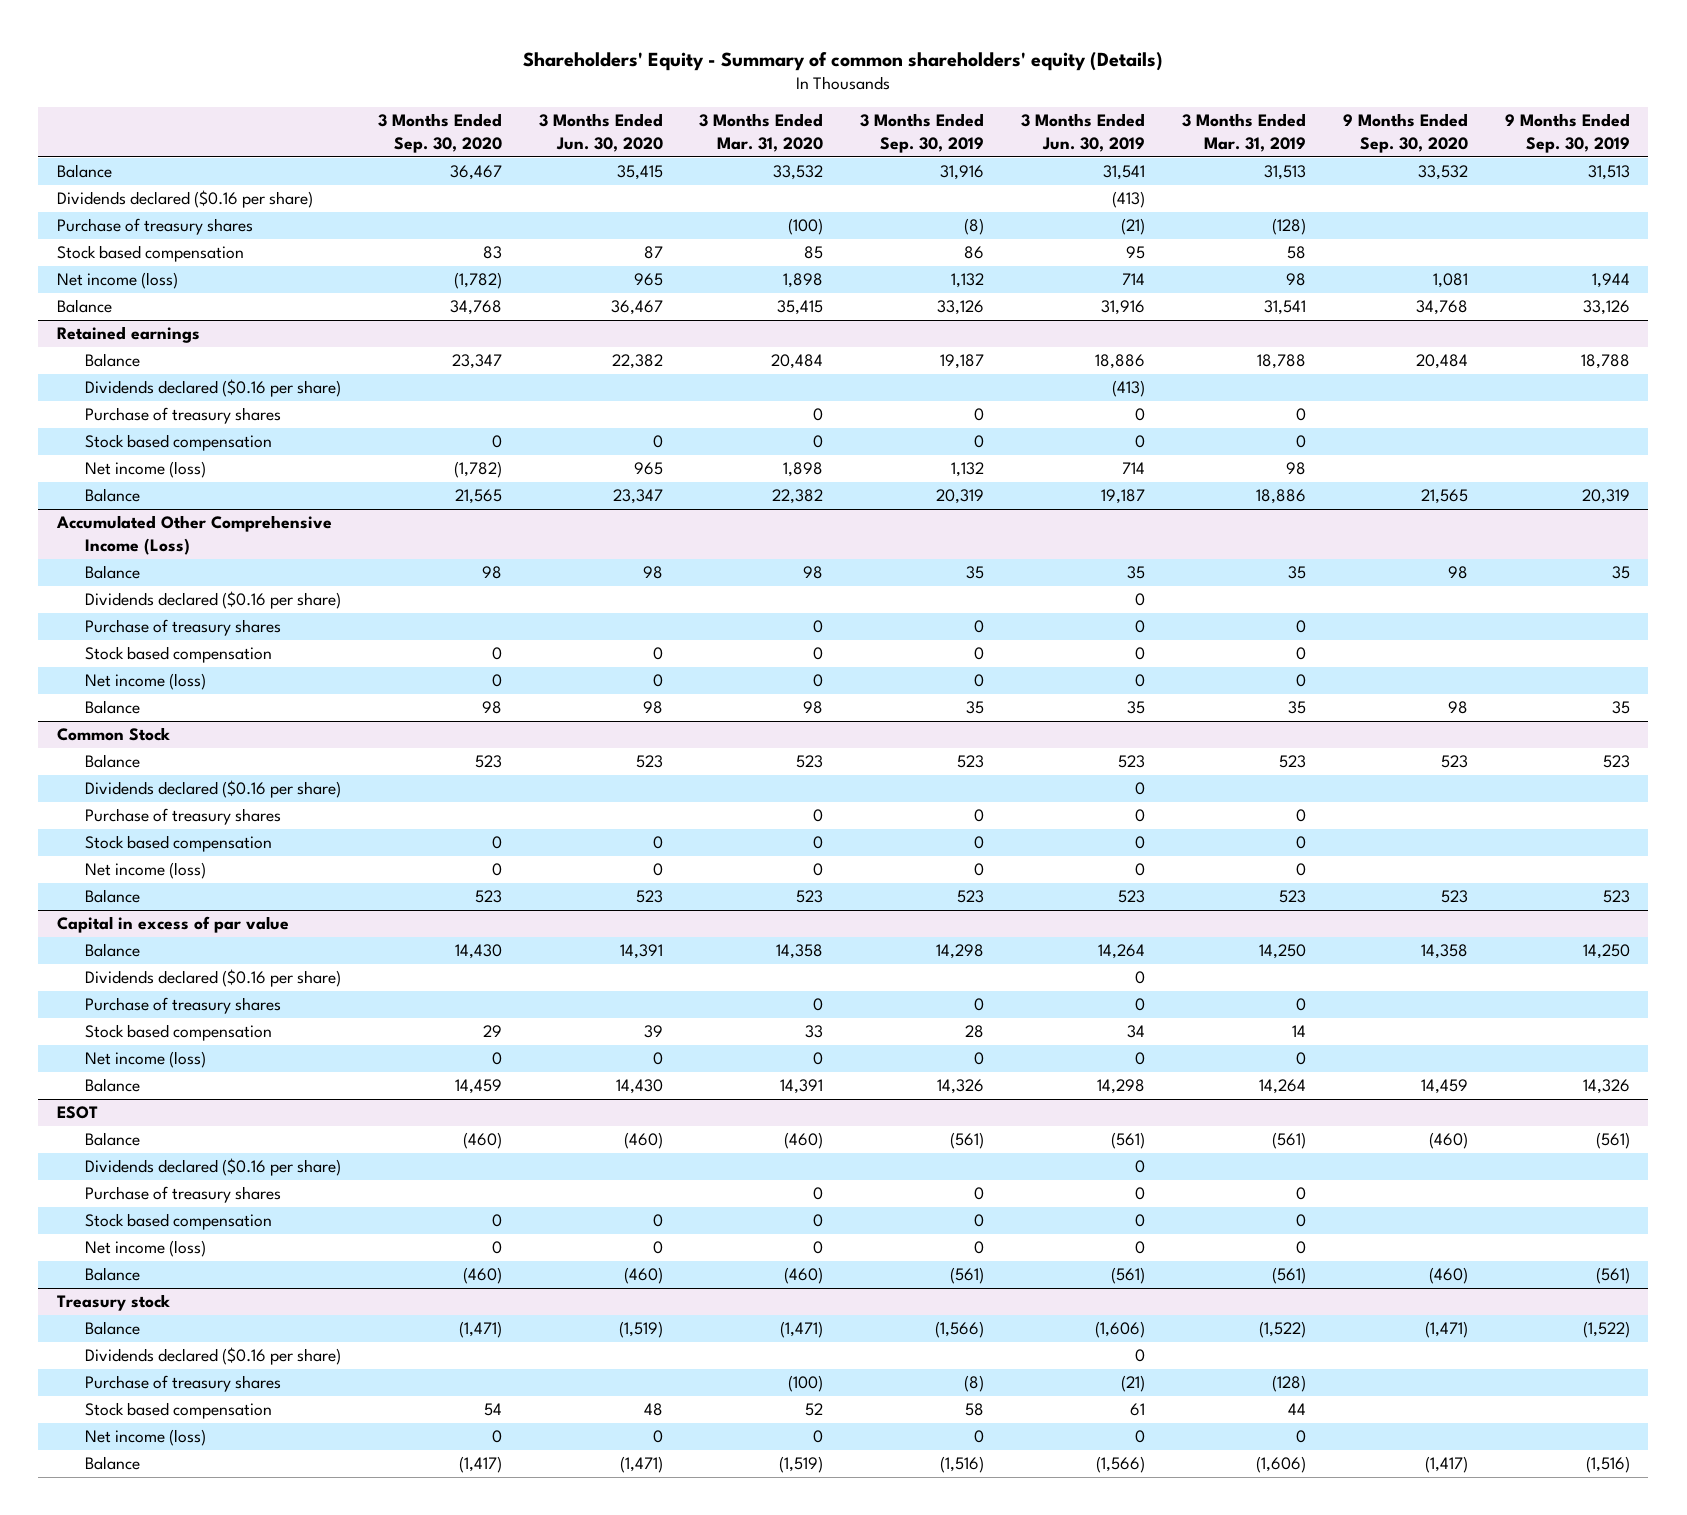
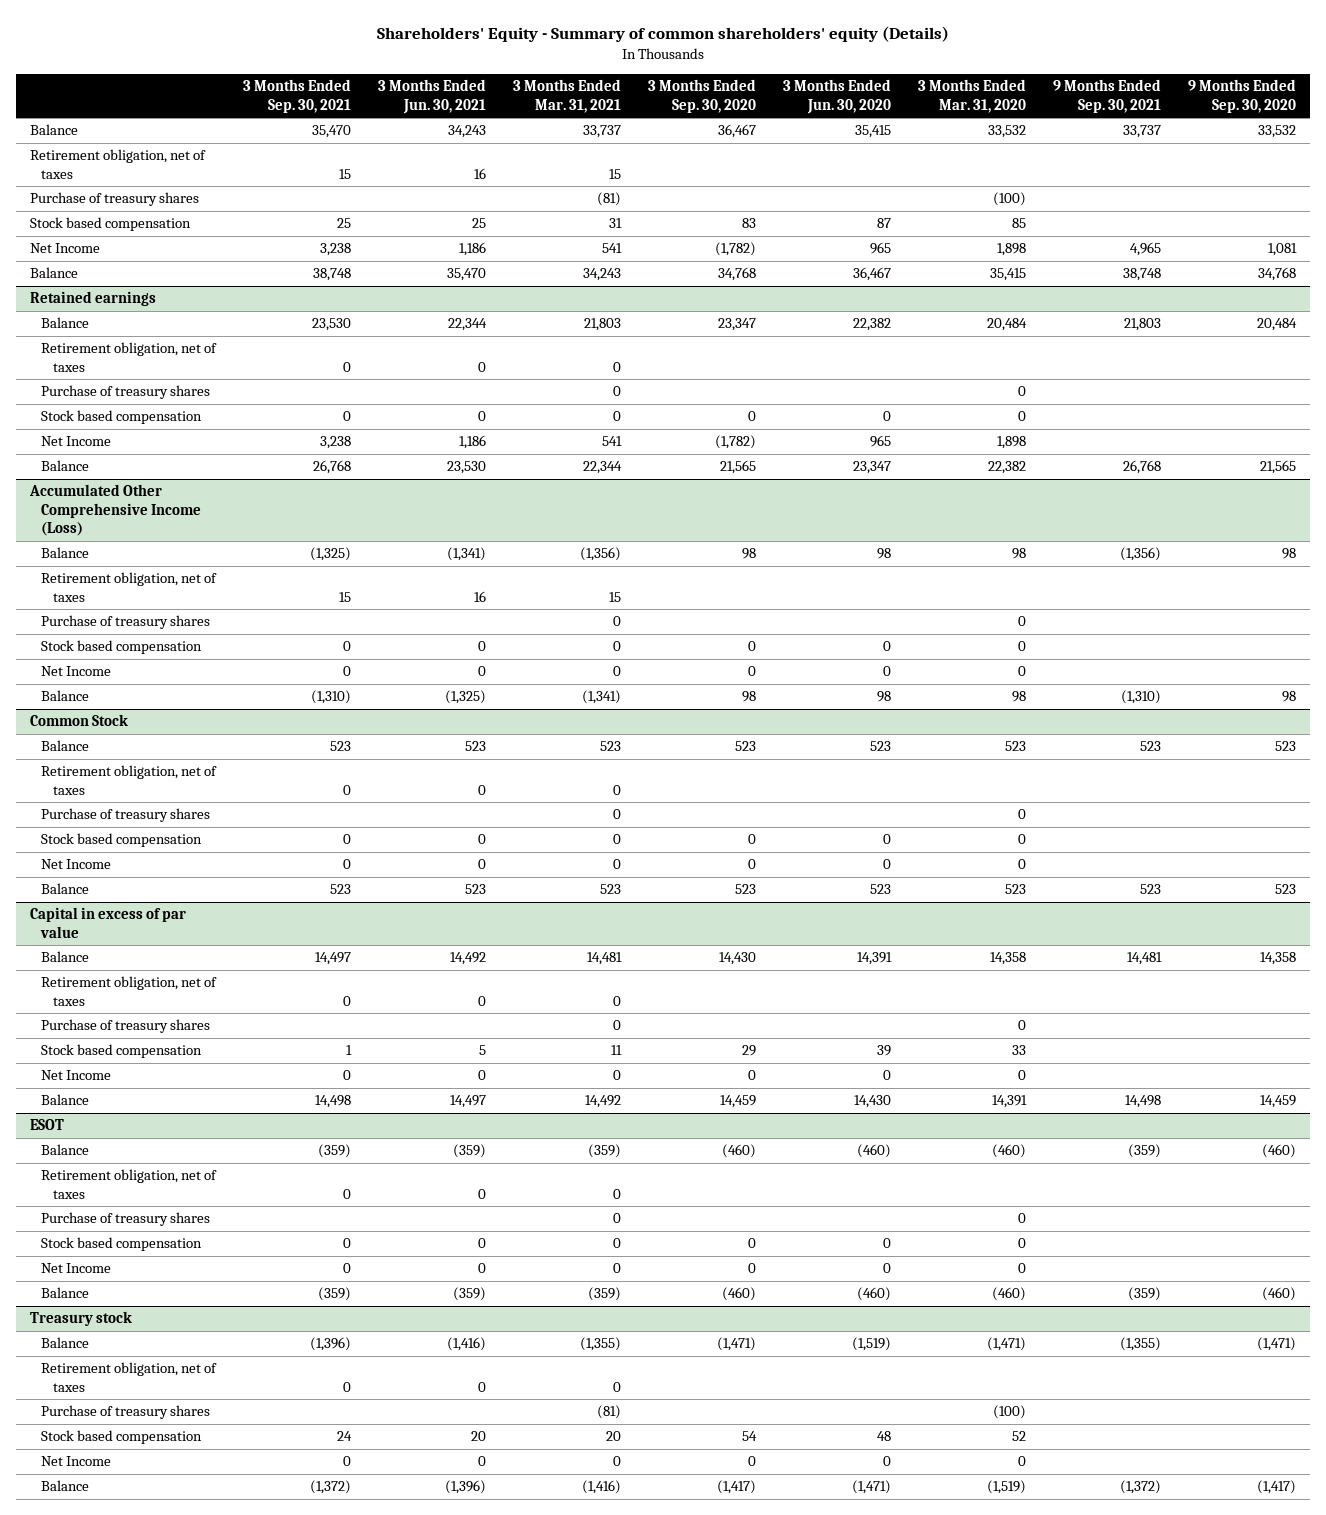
- | 3 Months Ended Sep. 30, 2020 | 3 Months Ended Jun. 30, 2020 | 3 Months Ended Mar. 31, 2020 | 3 Months Ended Sep. 30, 2019 | 3 Months Ended Jun. 30, 2019 | 3 Months Ended Mar. 31, 2019 | 9 Months Ended Sep. 30, 2020 | 9 Months Ended Sep. 30, 2019
+ | 3 Months Ended Sep. 30, 2021 | 3 Months Ended Jun. 30, 2021 | 3 Months Ended Mar. 31, 2021 | 3 Months Ended Sep. 30, 2020 | 3 Months Ended Jun. 30, 2020 | 3 Months Ended Mar. 31, 2020 | 9 Months Ended Sep. 30, 2021 | 9 Months Ended Sep. 30, 2020
- Dividends declared ($0.16 per share) | | | | | (413) | | |
+ Retirement obligation, net of taxes | 15 | 16 | 15 | | | | |
- Net income (loss) | (1,782) | 965 | 1,898 | 1,132 | 714 | 98 | 1,081 | 1,944
+ Net Income | 3,238 | 1,186 | 541 | (1,782) | 965 | 1,898 | 4,965 | 1,081
@ Retained earnings
- Dividends declared ($0.16 per share) | | | | | (413) | | |
+ Retirement obligation, net of taxes | 0 | 0 | 0 | | | | |
- Net income (loss) | (1,782) | 965 | 1,898 | 1,132 | 714 | 98 | |
+ Net Income | 3,238 | 1,186 | 541 | (1,782) | 965 | 1,898 | |
@ Accumulated Other Comprehensive Income (Loss)
- Dividends declared ($0.16 per share) | | | | | 0 | | |
+ Retirement obligation, net of taxes | 15 | 16 | 15 | | | | |
- Net income (loss) | 0 | 0 | 0 | 0 | 0 | 0 | |
+ Net Income | 0 | 0 | 0 | 0 | 0 | 0 | |
@ Common Stock
- Dividends declared ($0.16 per share) | | | | | 0 | | |
+ Retirement obligation, net of taxes | 0 | 0 | 0 | | | | |
- Net income (loss) | 0 | 0 | 0 | 0 | 0 | 0 | |
+ Net Income | 0 | 0 | 0 | 0 | 0 | 0 | |
@ Capital in excess of par value
- Dividends declared ($0.16 per share) | | | | | 0 | | |
+ Retirement obligation, net of taxes | 0 | 0 | 0 | | | | |
- Net income (loss) | 0 | 0 | 0 | 0 | 0 | 0 | |
+ Net Income | 0 | 0 | 0 | 0 | 0 | 0 | |
@ ESOT
- Dividends declared ($0.16 per share) | | | | | 0 | | |
+ Retirement obligation, net of taxes | 0 | 0 | 0 | | | | |
- Net income (loss) | 0 | 0 | 0 | 0 | 0 | 0 | |
+ Net Income | 0 | 0 | 0 | 0 | 0 | 0 | |
@ Treasury stock
- Dividends declared ($0.16 per share) | | | | | 0 | | |
+ Retirement obligation, net of taxes | 0 | 0 | 0 | | | | |
- Net income (loss) | 0 | 0 | 0 | 0 | 0 | 0 | |
+ Net Income | 0 | 0 | 0 | 0 | 0 | 0 | |

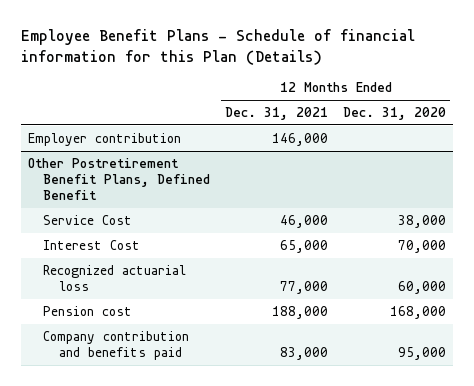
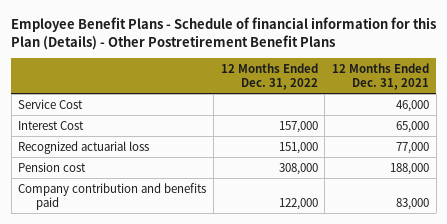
- Employee Benefit Plans - Schedule of financial information for this Plan (Details)
+ Employee Benefit Plans - Schedule of financial information for this Plan (Details) - Other Postretirement Benefit Plans
- | 12 Months Ended Dec. 31, 2021 | 12 Months Ended Dec. 31, 2020
+ | 12 Months Ended Dec. 31, 2022 | 12 Months Ended Dec. 31, 2021
- Employer contribution | 146,000 |
- Other Postretirement Benefit Plans, Defined Benefit

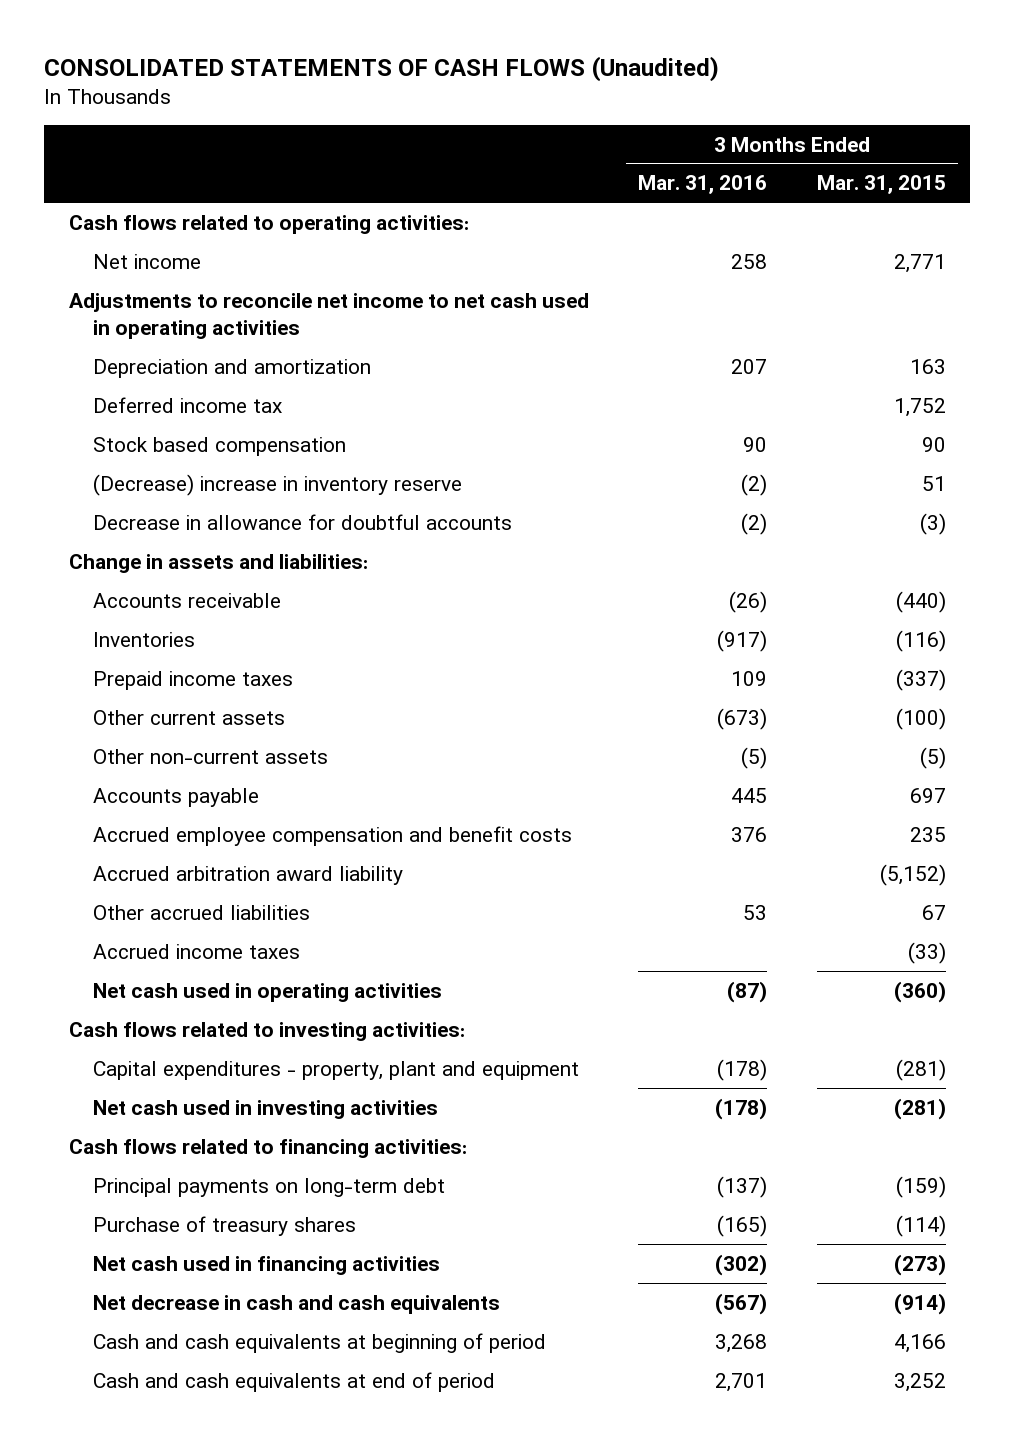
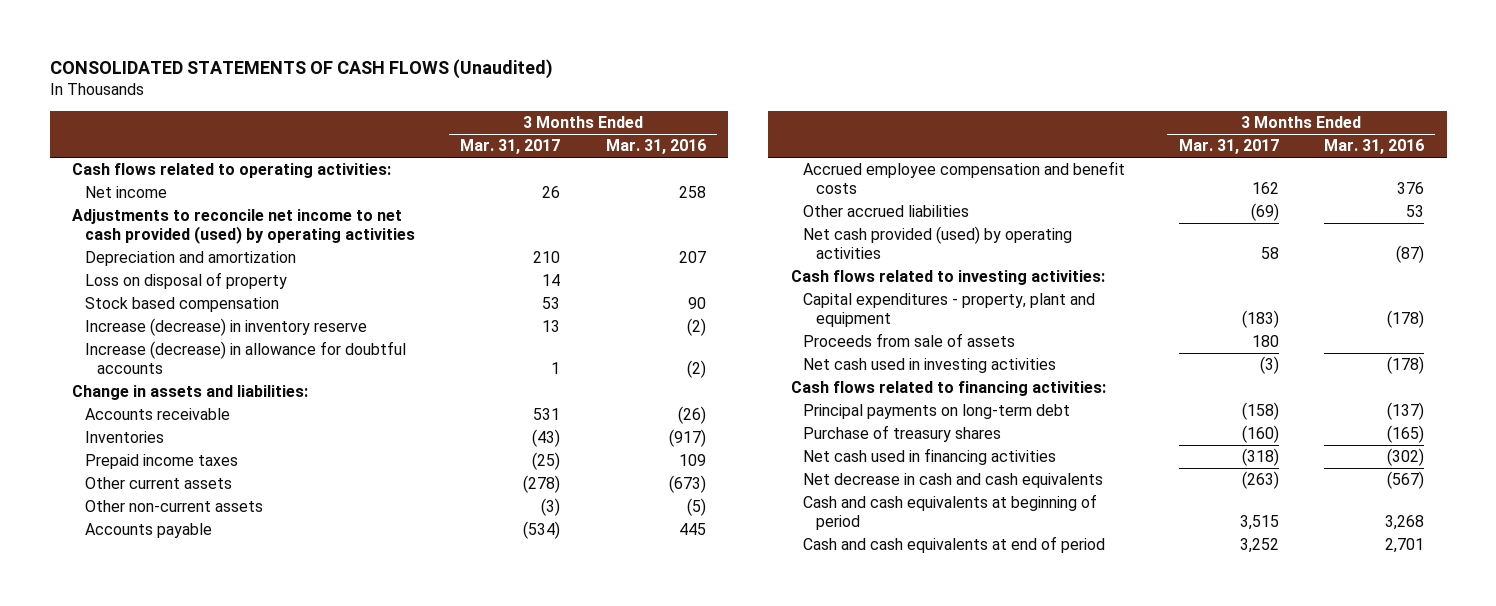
- | 3 Months Ended Mar. 31, 2016 | 3 Months Ended Mar. 31, 2015
+ | 3 Months Ended Mar. 31, 2017 | 3 Months Ended Mar. 31, 2016
- Adjustments to reconcile net income to net cash used in operating activities
+ Adjustments to reconcile net income to net cash provided (used) by operating activities
- Deferred income tax | | 1,752
+ Loss on disposal of property | 14 |
- (Decrease) increase in inventory reserve | (2) | 51
- Decrease in allowance for doubtful accounts | (2) | (3)
+ Increase (decrease) in inventory reserve | 13 | (2)
+ Increase (decrease) in allowance for doubtful accounts | 1 | (2)
- Accrued arbitration award liability | | (5,152)
- Accrued income taxes | | (33)
- Net cash used in operating activities | (87) | (360)
+ Net cash provided (used) by operating activities | 58 | (87)
+ Proceeds from sale of assets | 180 |

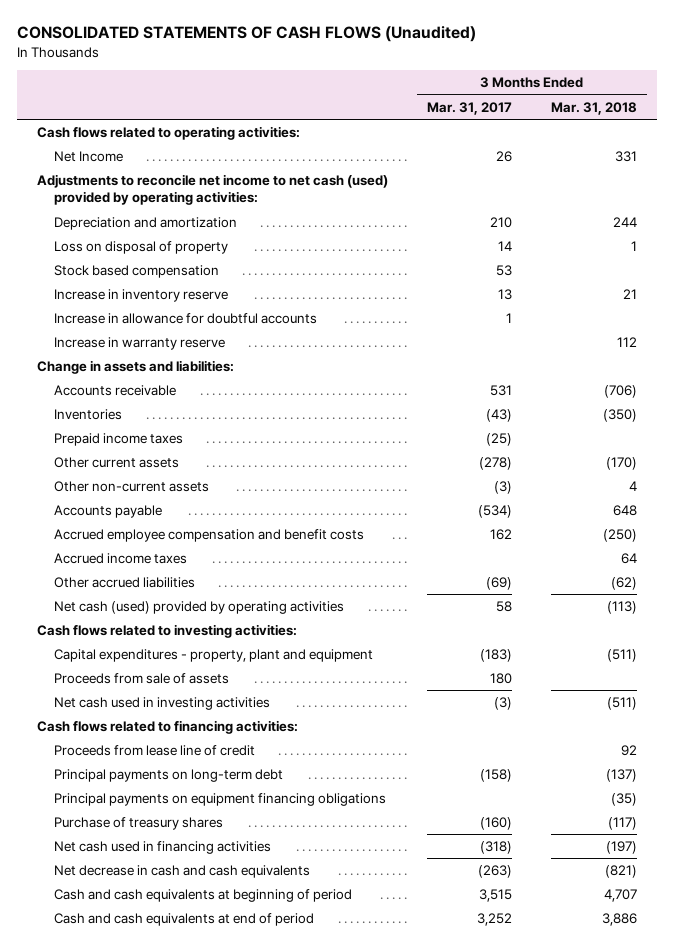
- | 3 Months Ended Mar. 31, 2017 | 3 Months Ended Mar. 31, 2016
+ | 3 Months Ended Mar. 31, 2017 | 3 Months Ended Mar. 31, 2018
- Net income | 26 | 258
- Adjustments to reconcile net income to net cash provided (used) by operating activities
+ Net Income | 26 | 331
+ Adjustments to reconcile net income to net cash (used) provided by operating activities:
- Increase (decrease) in inventory reserve | 13 | (2)
- Increase (decrease) in allowance for doubtful accounts | 1 | (2)
+ Increase in inventory reserve | 13 | 21
+ Increase in allowance for doubtful accounts | 1 |
+ Increase in warranty reserve | | 112
+ Accrued income taxes | | 64
- Net cash provided (used) by operating activities | 58 | (87)
+ Net cash (used) provided by operating activities | 58 | (113)
+ Proceeds from lease line of credit | | 92
+ Principal payments on equipment financing obligations | | (35)

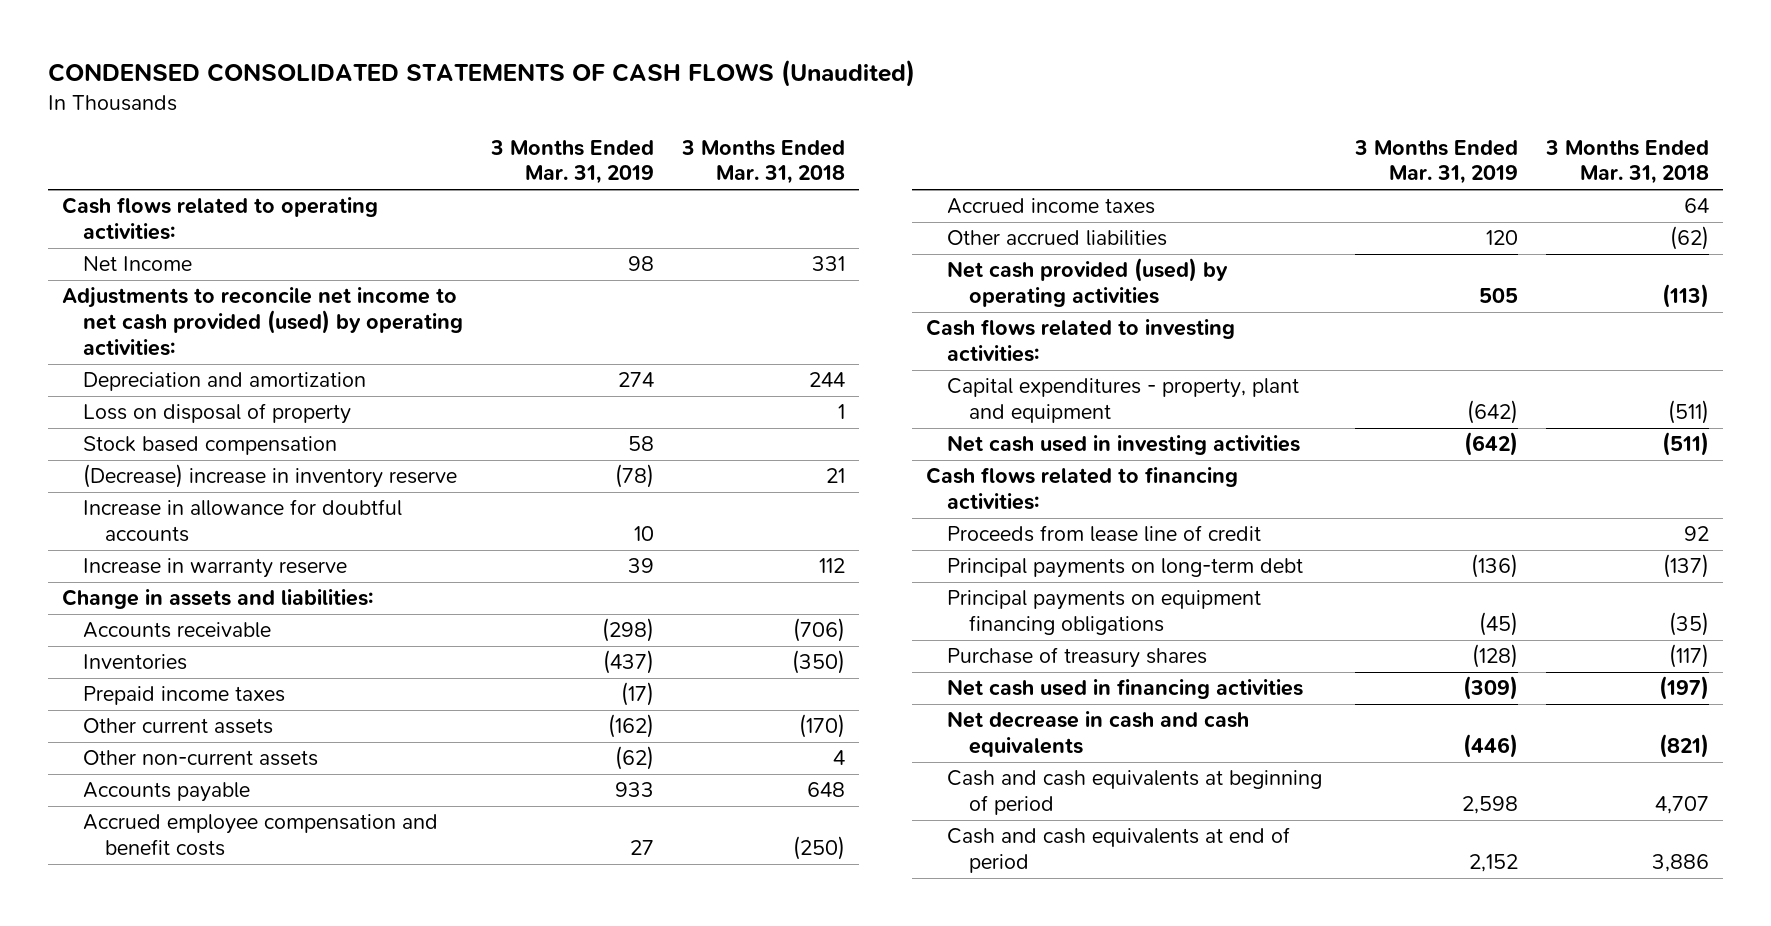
- CONSOLIDATED STATEMENTS OF CASH FLOWS (Unaudited)
+ CONDENSED CONSOLIDATED STATEMENTS OF CASH FLOWS (Unaudited)
- | 3 Months Ended Mar. 31, 2017 | 3 Months Ended Mar. 31, 2018
+ | 3 Months Ended Mar. 31, 2019 | 3 Months Ended Mar. 31, 2018
- Adjustments to reconcile net income to net cash (used) provided by operating activities:
+ Adjustments to reconcile net income to net cash provided (used) by operating activities:
- Increase in inventory reserve | 13 | 21
+ (Decrease) increase in inventory reserve | (78) | 21
- Net cash (used) provided by operating activities | 58 | (113)
+ Net cash provided (used) by operating activities | 505 | (113)
- Proceeds from sale of assets | 180 |

